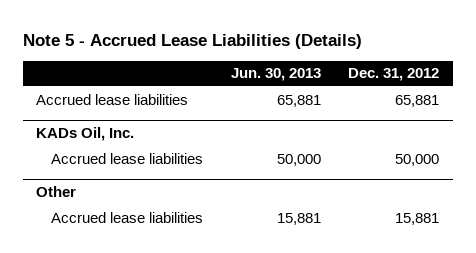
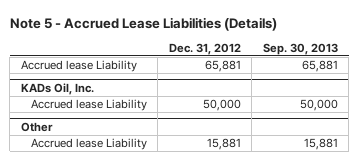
- | Jun. 30, 2013 | Dec. 31, 2012
+ | Dec. 31, 2012 | Sep. 30, 2013
- Accrued lease liabilities | 65,881 | 65,881
+ Accrued lease Liability | 65,881 | 65,881
@ KADs Oil, Inc.
- Accrued lease liabilities | 50,000 | 50,000
+ Accrued lease Liability | 50,000 | 50,000
@ Other
- Accrued lease liabilities | 15,881 | 15,881
+ Accrued lease Liability | 15,881 | 15,881

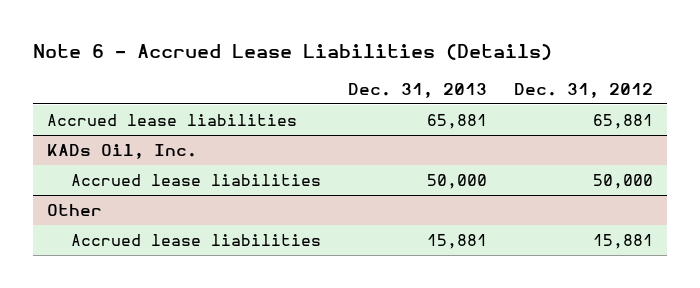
- Note 5 - Accrued Lease Liabilities (Details)
+ Note 6 - Accrued Lease Liabilities (Details)
- | Dec. 31, 2012 | Sep. 30, 2013
+ | Dec. 31, 2013 | Dec. 31, 2012
- Accrued lease Liability | 65,881 | 65,881
+ Accrued lease liabilities | 65,881 | 65,881
@ KADs Oil, Inc.
- Accrued lease Liability | 50,000 | 50,000
+ Accrued lease liabilities | 50,000 | 50,000
@ Other
- Accrued lease Liability | 15,881 | 15,881
+ Accrued lease liabilities | 15,881 | 15,881

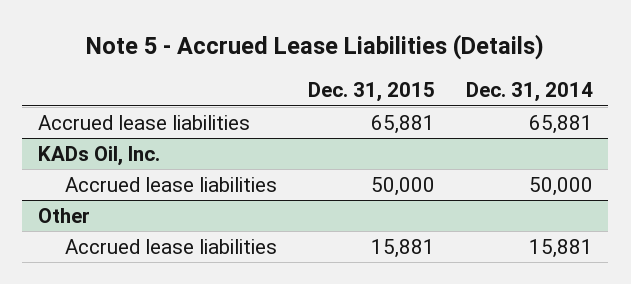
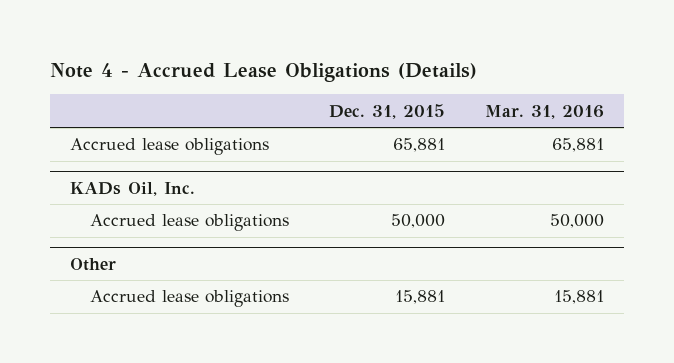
- Note 5 - Accrued Lease Liabilities (Details)
+ Note 4 - Accrued Lease Obligations (Details)
- | Dec. 31, 2015 | Dec. 31, 2014
+ | Dec. 31, 2015 | Mar. 31, 2016
- Accrued lease liabilities | 65,881 | 65,881
+ Accrued lease obligations | 65,881 | 65,881
@ KADs Oil, Inc.
- Accrued lease liabilities | 50,000 | 50,000
+ Accrued lease obligations | 50,000 | 50,000
@ Other
- Accrued lease liabilities | 15,881 | 15,881
+ Accrued lease obligations | 15,881 | 15,881

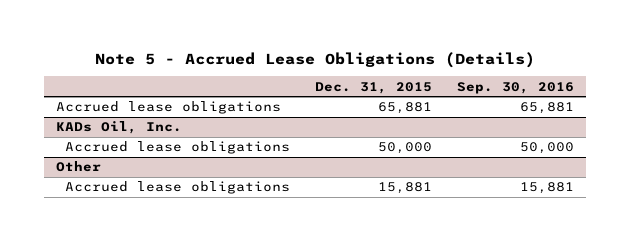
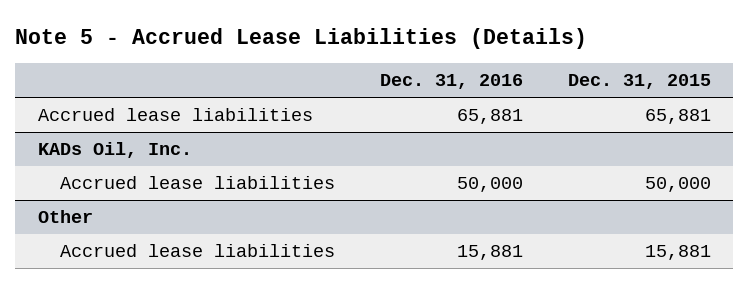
- Note 5 - Accrued Lease Obligations (Details)
+ Note 5 - Accrued Lease Liabilities (Details)
- | Dec. 31, 2015 | Sep. 30, 2016
+ | Dec. 31, 2016 | Dec. 31, 2015
- Accrued lease obligations | 65,881 | 65,881
+ Accrued lease liabilities | 65,881 | 65,881
@ KADs Oil, Inc.
- Accrued lease obligations | 50,000 | 50,000
+ Accrued lease liabilities | 50,000 | 50,000
@ Other
- Accrued lease obligations | 15,881 | 15,881
+ Accrued lease liabilities | 15,881 | 15,881

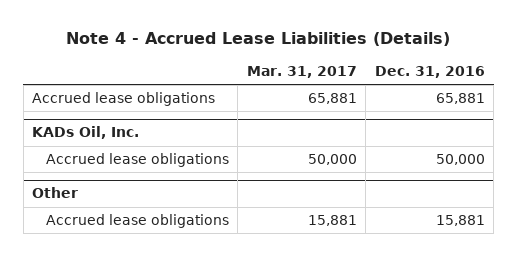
- Note 5 - Accrued Lease Liabilities (Details)
+ Note 4 - Accrued Lease Liabilities (Details)
- | Dec. 31, 2016 | Dec. 31, 2015
+ | Mar. 31, 2017 | Dec. 31, 2016
- Accrued lease liabilities | 65,881 | 65,881
+ Accrued lease obligations | 65,881 | 65,881
@ KADs Oil, Inc.
- Accrued lease liabilities | 50,000 | 50,000
+ Accrued lease obligations | 50,000 | 50,000
@ Other
- Accrued lease liabilities | 15,881 | 15,881
+ Accrued lease obligations | 15,881 | 15,881

